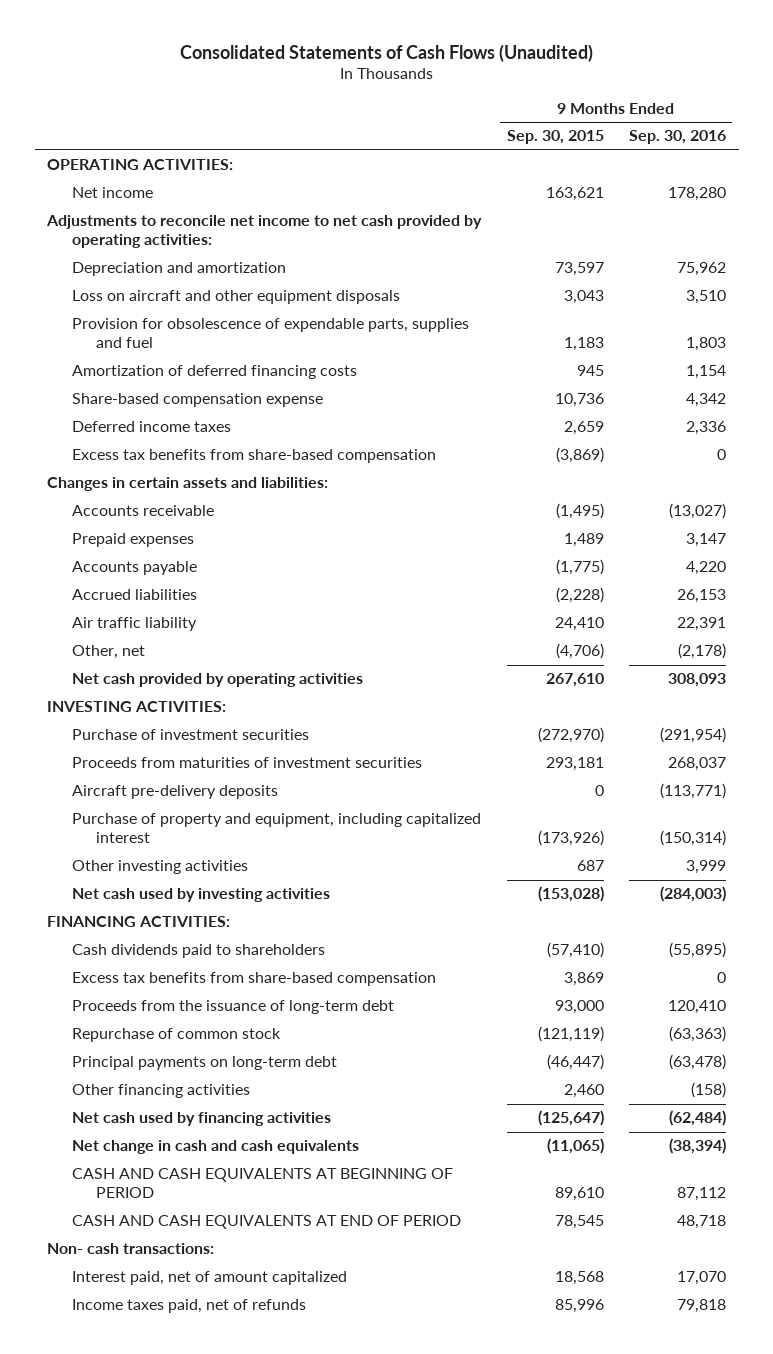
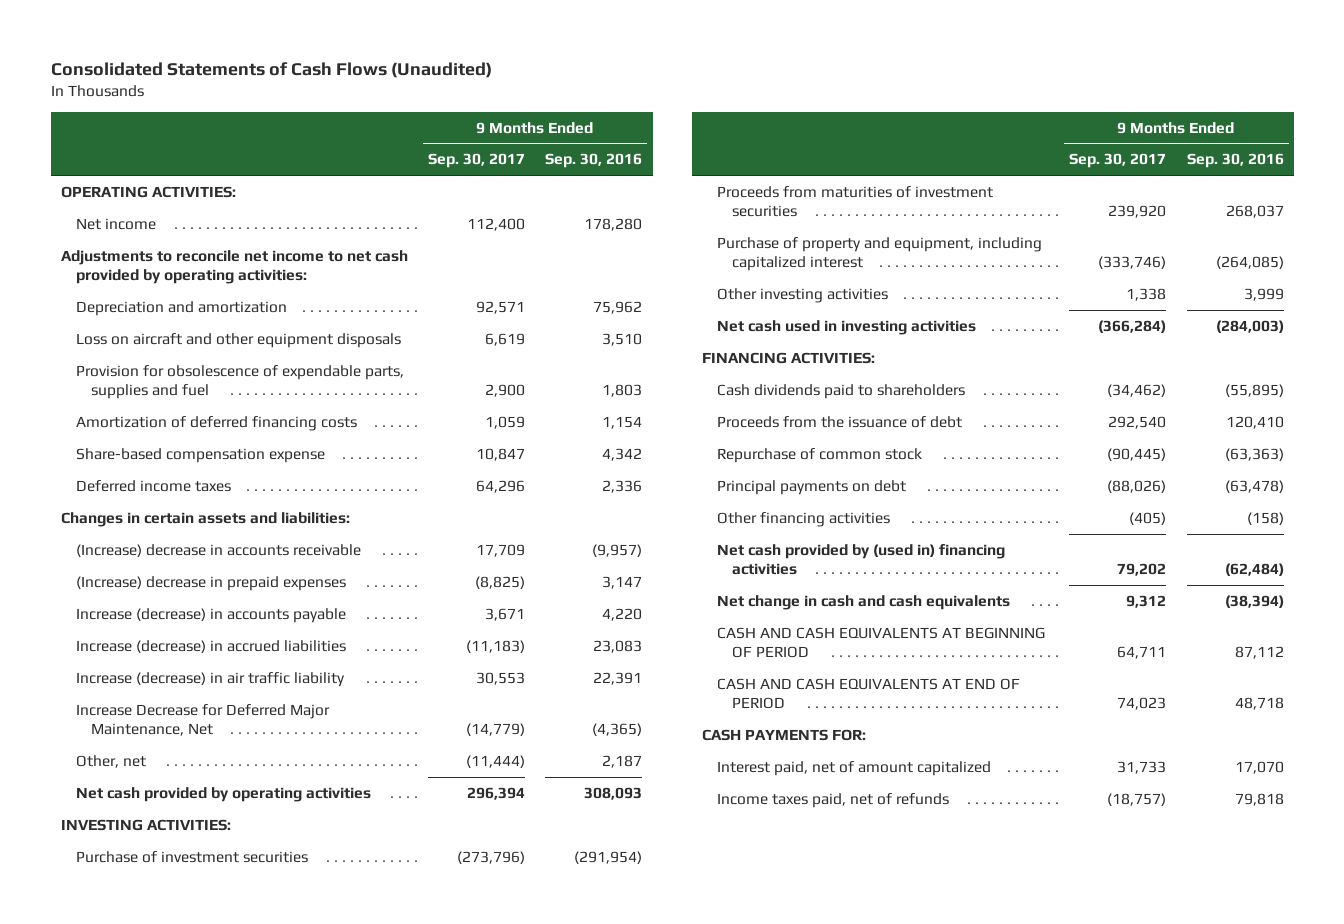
- | 9 Months Ended Sep. 30, 2015 | 9 Months Ended Sep. 30, 2016
+ | 9 Months Ended Sep. 30, 2017 | 9 Months Ended Sep. 30, 2016
- Excess tax benefits from share-based compensation | (3,869) | 0
- Accounts receivable | (1,495) | (13,027)
- Prepaid expenses | 1,489 | 3,147
- Accounts payable | (1,775) | 4,220
- Accrued liabilities | (2,228) | 26,153
- Air traffic liability | 24,410 | 22,391
- Other, net | (4,706) | (2,178)
+ (Increase) decrease in accounts receivable | 17,709 | (9,957)
+ (Increase) decrease in prepaid expenses | (8,825) | 3,147
+ Increase (decrease) in accounts payable | 3,671 | 4,220
+ Increase (decrease) in accrued liabilities | (11,183) | 23,083
+ Increase (decrease) in air traffic liability | 30,553 | 22,391
+ Increase Decrease for Deferred Major Maintenance, Net | (14,779) | (4,365)
+ Other, net | (11,444) | 2,187
- Aircraft pre-delivery deposits | 0 | (113,771)
- Purchase of property and equipment, including capitalized interest | (173,926) | (150,314)
+ Purchase of property and equipment, including capitalized interest | (333,746) | (264,085)
- Net cash used by investing activities | (153,028) | (284,003)
+ Net cash used in investing activities | (366,284) | (284,003)
- Excess tax benefits from share-based compensation | 3,869 | 0
- Proceeds from the issuance of long-term debt | 93,000 | 120,410
+ Proceeds from the issuance of debt | 292,540 | 120,410
- Principal payments on long-term debt | (46,447) | (63,478)
+ Principal payments on debt | (88,026) | (63,478)
- Net cash used by financing activities | (125,647) | (62,484)
+ Net cash provided by (used in) financing activities | 79,202 | (62,484)
- Non- cash transactions:
+ CASH PAYMENTS FOR:

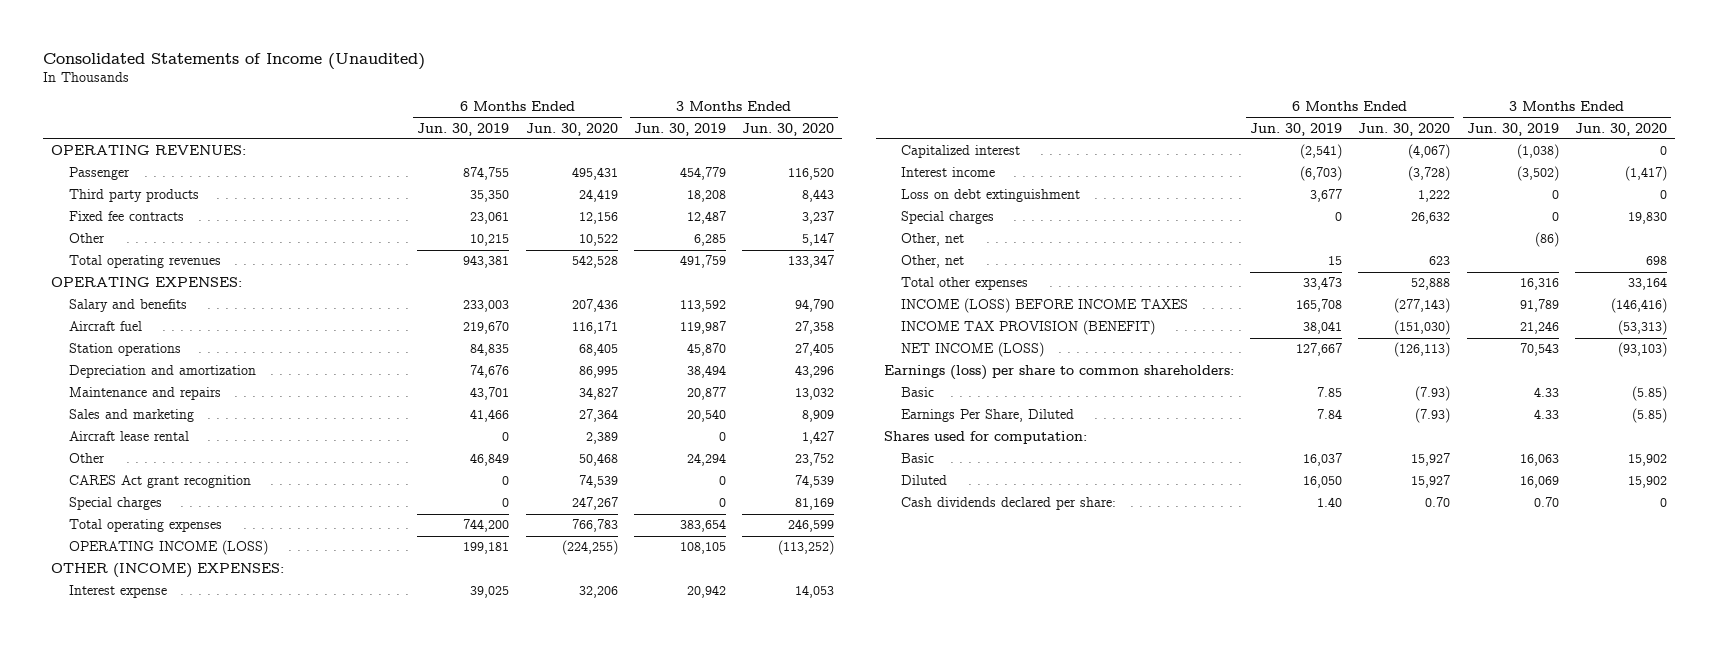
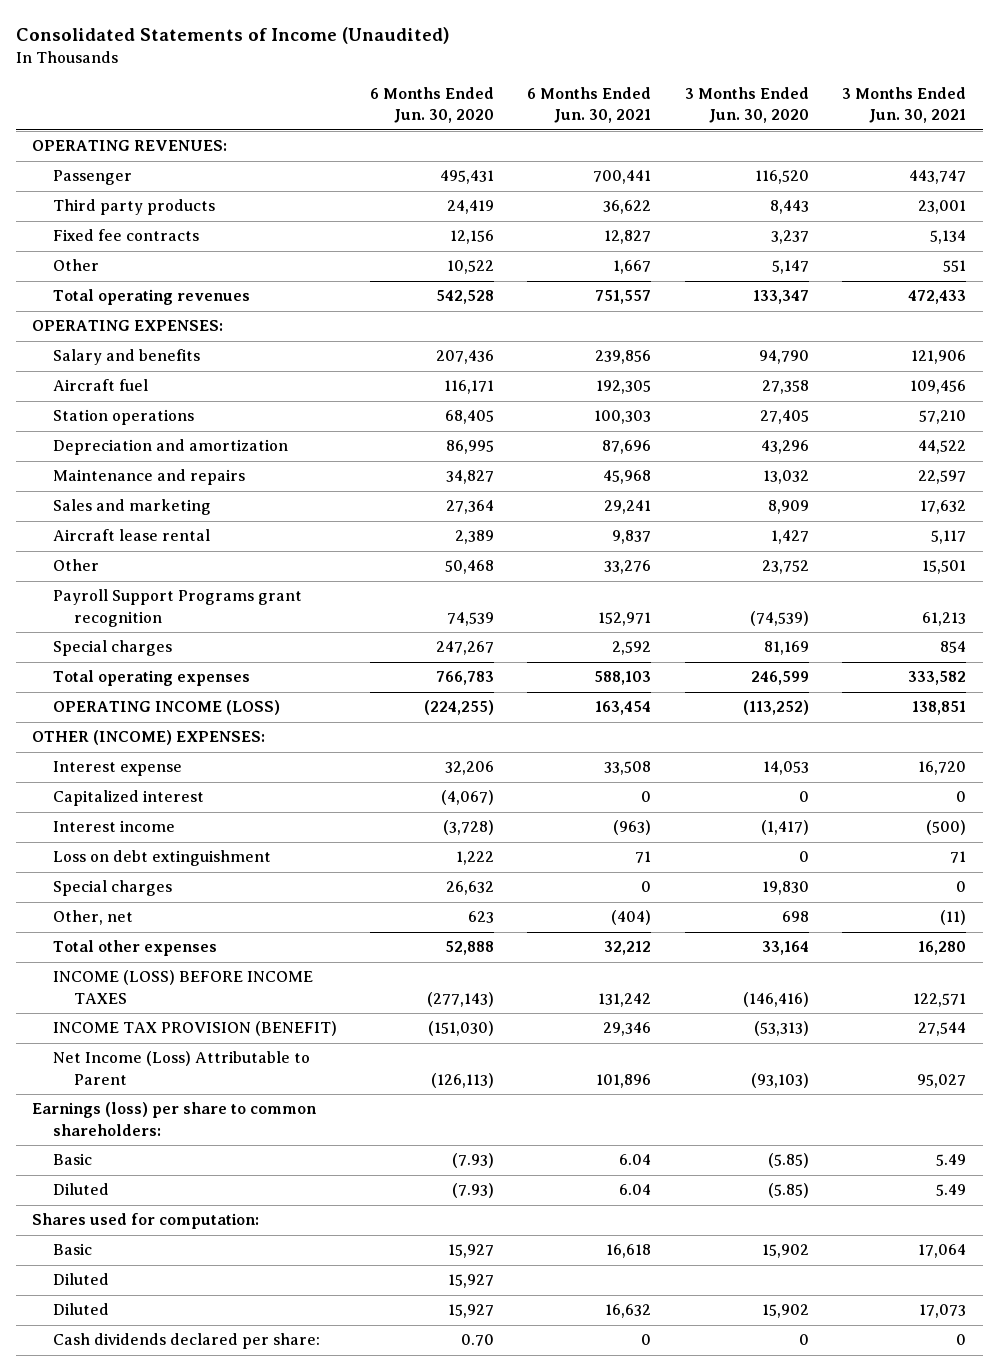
- | 6 Months Ended Jun. 30, 2019 | 6 Months Ended Jun. 30, 2020 | 3 Months Ended Jun. 30, 2019 | 3 Months Ended Jun. 30, 2020
+ | 6 Months Ended Jun. 30, 2020 | 6 Months Ended Jun. 30, 2021 | 3 Months Ended Jun. 30, 2020 | 3 Months Ended Jun. 30, 2021
- CARES Act grant recognition | 0 | 74,539 | 0 | 74,539
+ Payroll Support Programs grant recognition | 74,539 | 152,971 | (74,539) | 61,213
- Other, net | | | (86) |
- NET INCOME (LOSS) | 127,667 | (126,113) | 70,543 | (93,103)
+ Net Income (Loss) Attributable to Parent | (126,113) | 101,896 | (93,103) | 95,027
- Earnings Per Share, Diluted | 7.84 | (7.93) | 4.33 | (5.85)
+ Diluted | (7.93) | 6.04 | (5.85) | 5.49
+ Diluted | 15,927 | | |

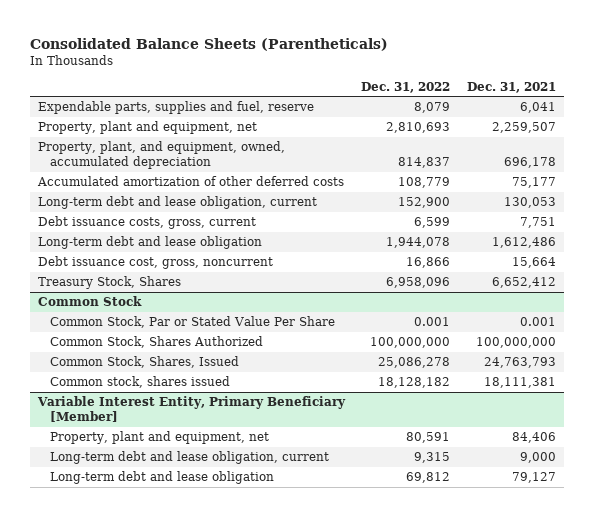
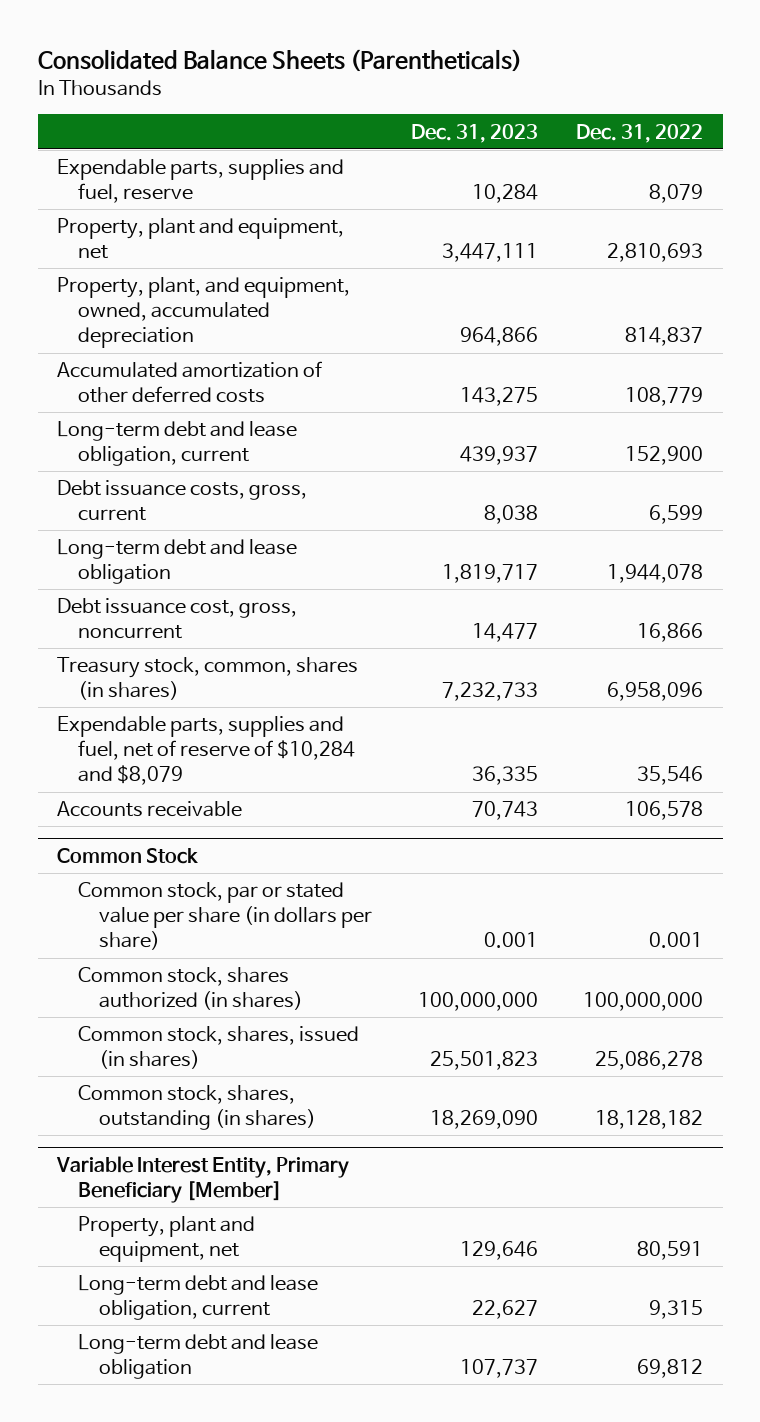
- | Dec. 31, 2022 | Dec. 31, 2021
+ | Dec. 31, 2023 | Dec. 31, 2022
- Treasury Stock, Shares | 6,958,096 | 6,652,412
+ Treasury stock, common, shares (in shares) | 7,232,733 | 6,958,096
+ Expendable parts, supplies and fuel, net of reserve of $10,284 and $8,079 | 36,335 | 35,546
+ Accounts receivable | 70,743 | 106,578
@ Common Stock
- Common Stock, Par or Stated Value Per Share | 0.001 | 0.001
- Common Stock, Shares Authorized | 100,000,000 | 100,000,000
- Common Stock, Shares, Issued | 25,086,278 | 24,763,793
- Common stock, shares issued | 18,128,182 | 18,111,381
+ Common stock, par or stated value per share (in dollars per share) | 0.001 | 0.001
+ Common stock, shares authorized (in shares) | 100,000,000 | 100,000,000
+ Common stock, shares, issued (in shares) | 25,501,823 | 25,086,278
+ Common stock, shares, outstanding (in shares) | 18,269,090 | 18,128,182

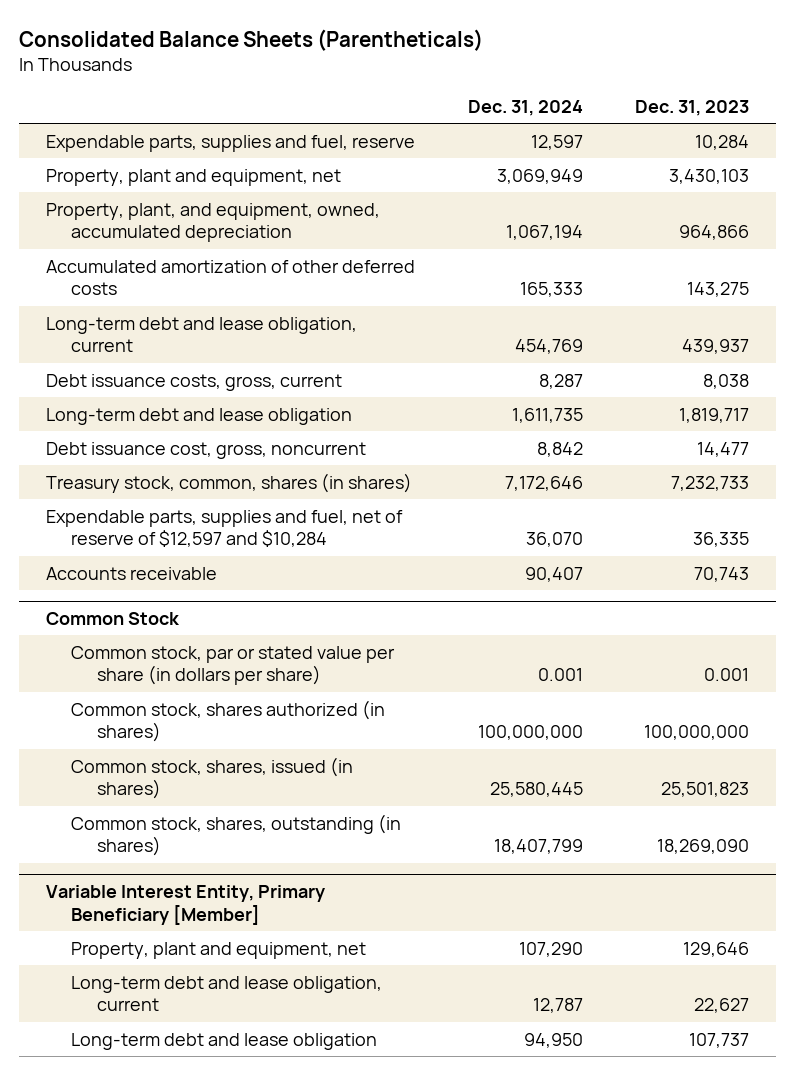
- | Dec. 31, 2023 | Dec. 31, 2022
+ | Dec. 31, 2024 | Dec. 31, 2023
- Property, plant and equipment, net | 3,447,111 | 2,810,693
+ Property, plant and equipment, net | 3,069,949 | 3,430,103
- Expendable parts, supplies and fuel, net of reserve of $10,284 and $8,079 | 36,335 | 35,546
+ Expendable parts, supplies and fuel, net of reserve of $12,597 and $10,284 | 36,070 | 36,335

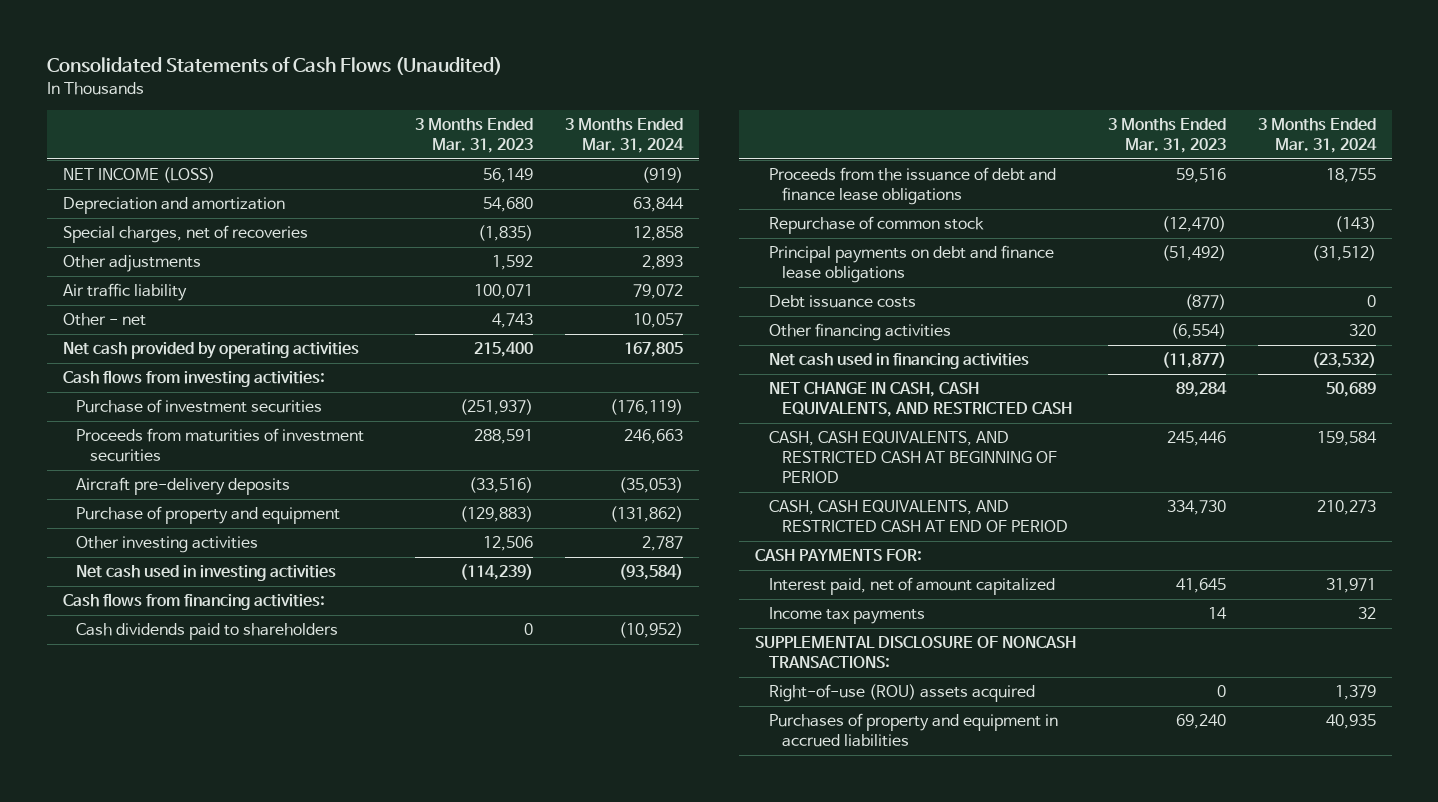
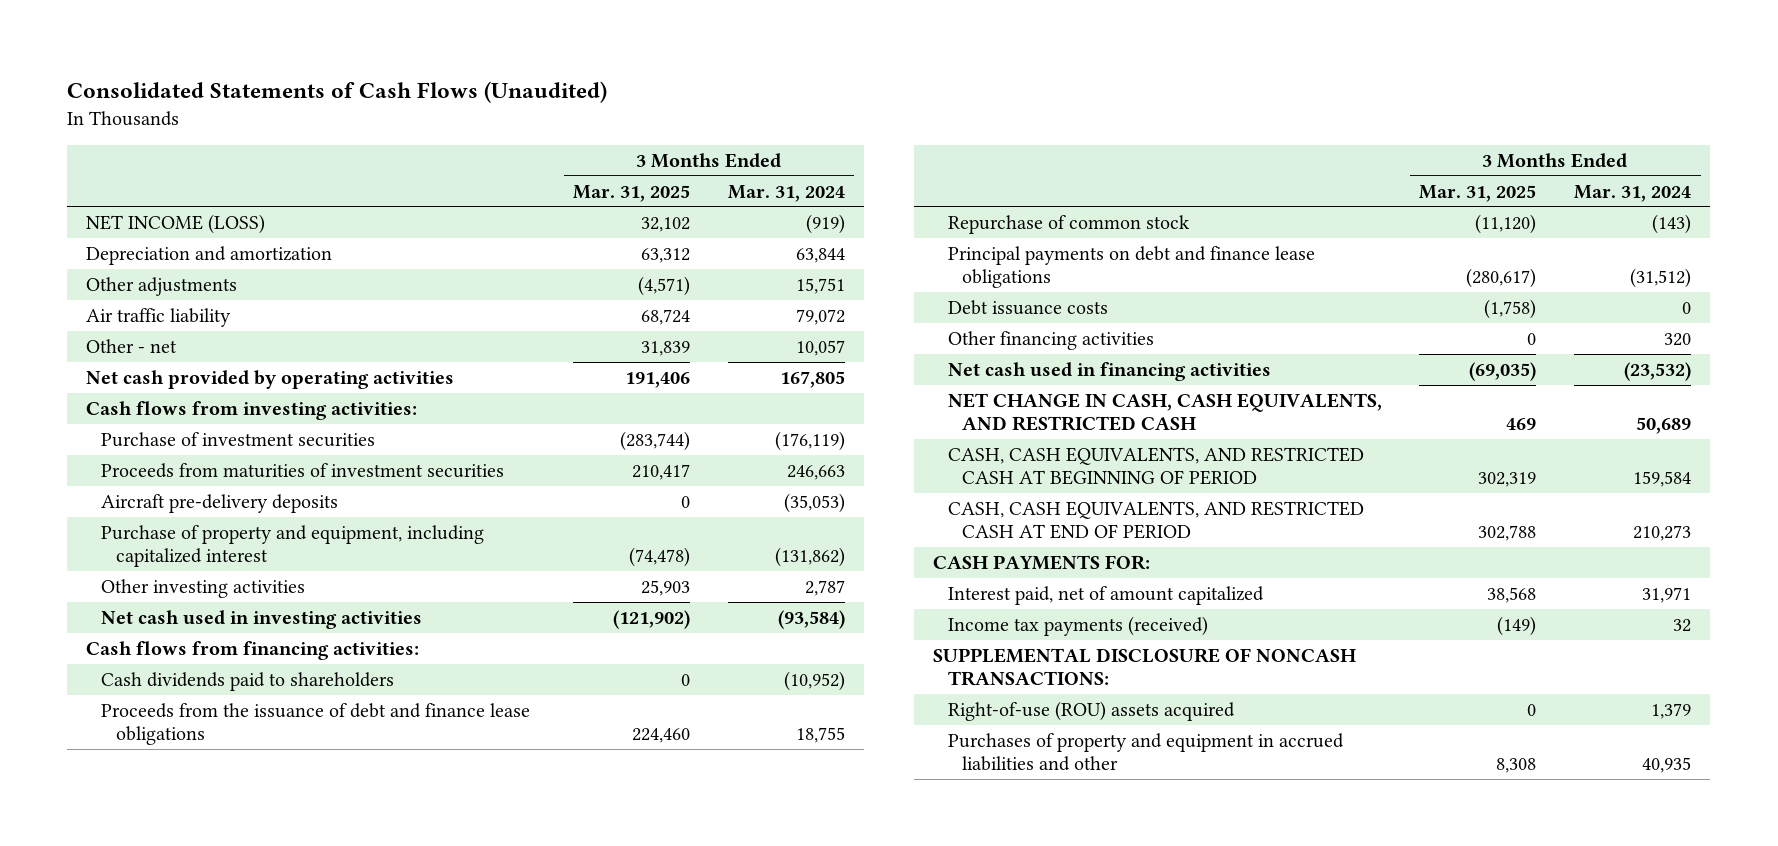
- | 3 Months Ended Mar. 31, 2023 | 3 Months Ended Mar. 31, 2024
+ | 3 Months Ended Mar. 31, 2025 | 3 Months Ended Mar. 31, 2024
- Special charges, net of recoveries | (1,835) | 12,858
- Other adjustments | 1,592 | 2,893
+ Other adjustments | (4,571) | 15,751
- Purchase of property and equipment | (129,883) | (131,862)
+ Purchase of property and equipment, including capitalized interest | (74,478) | (131,862)
- Income tax payments | 14 | 32
+ Income tax payments (received) | (149) | 32
- Purchases of property and equipment in accrued liabilities | 69,240 | 40,935
+ Purchases of property and equipment in accrued liabilities and other | 8,308 | 40,935

